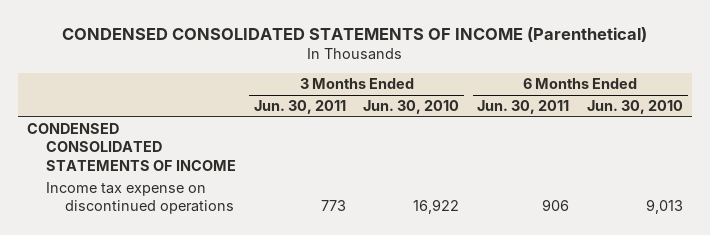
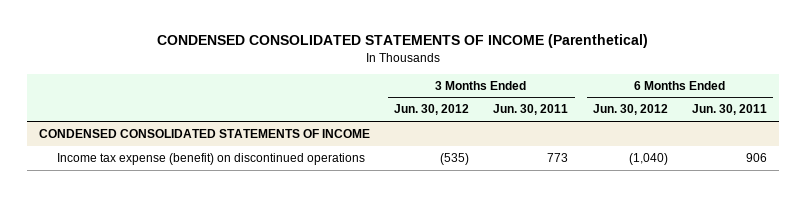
- | 3 Months Ended Jun. 30, 2011 | 3 Months Ended Jun. 30, 2010 | 6 Months Ended Jun. 30, 2011 | 6 Months Ended Jun. 30, 2010
+ | 3 Months Ended Jun. 30, 2012 | 3 Months Ended Jun. 30, 2011 | 6 Months Ended Jun. 30, 2012 | 6 Months Ended Jun. 30, 2011
- Income tax expense on discontinued operations | 773 | 16,922 | 906 | 9,013
+ Income tax expense (benefit) on discontinued operations | (535) | 773 | (1,040) | 906

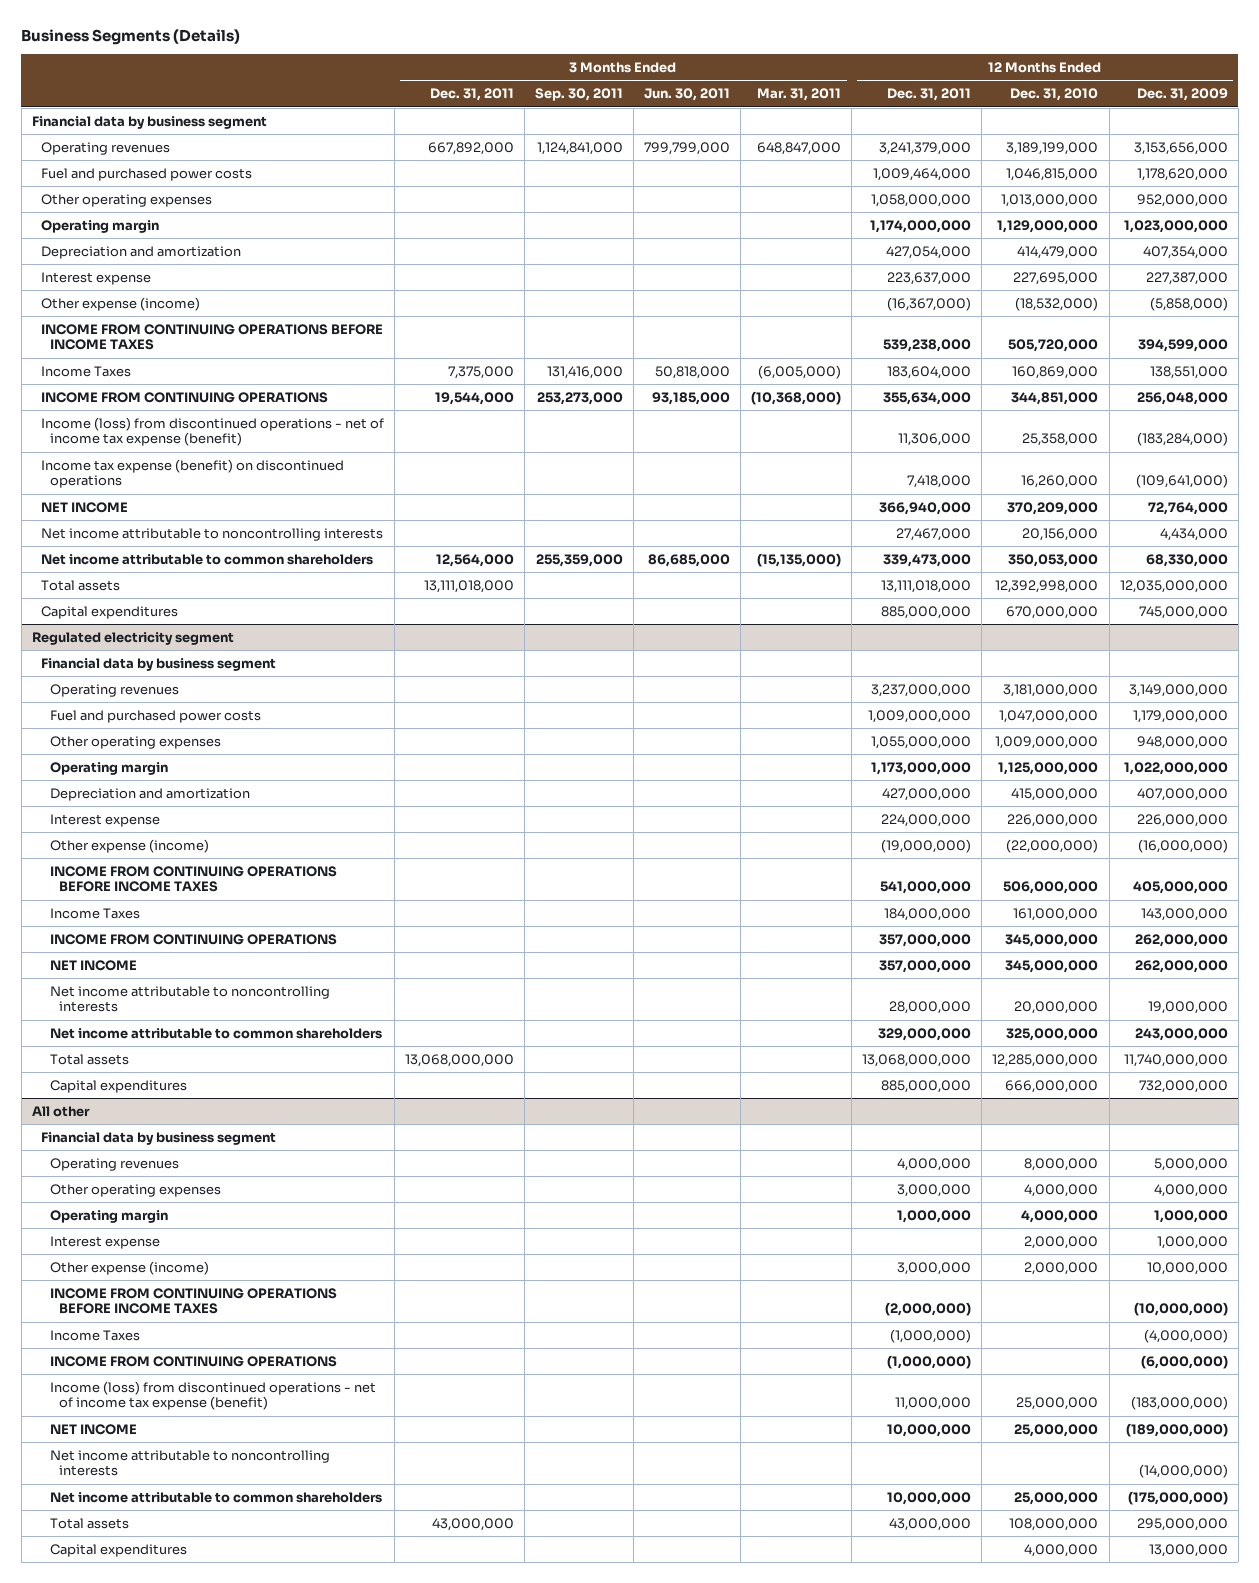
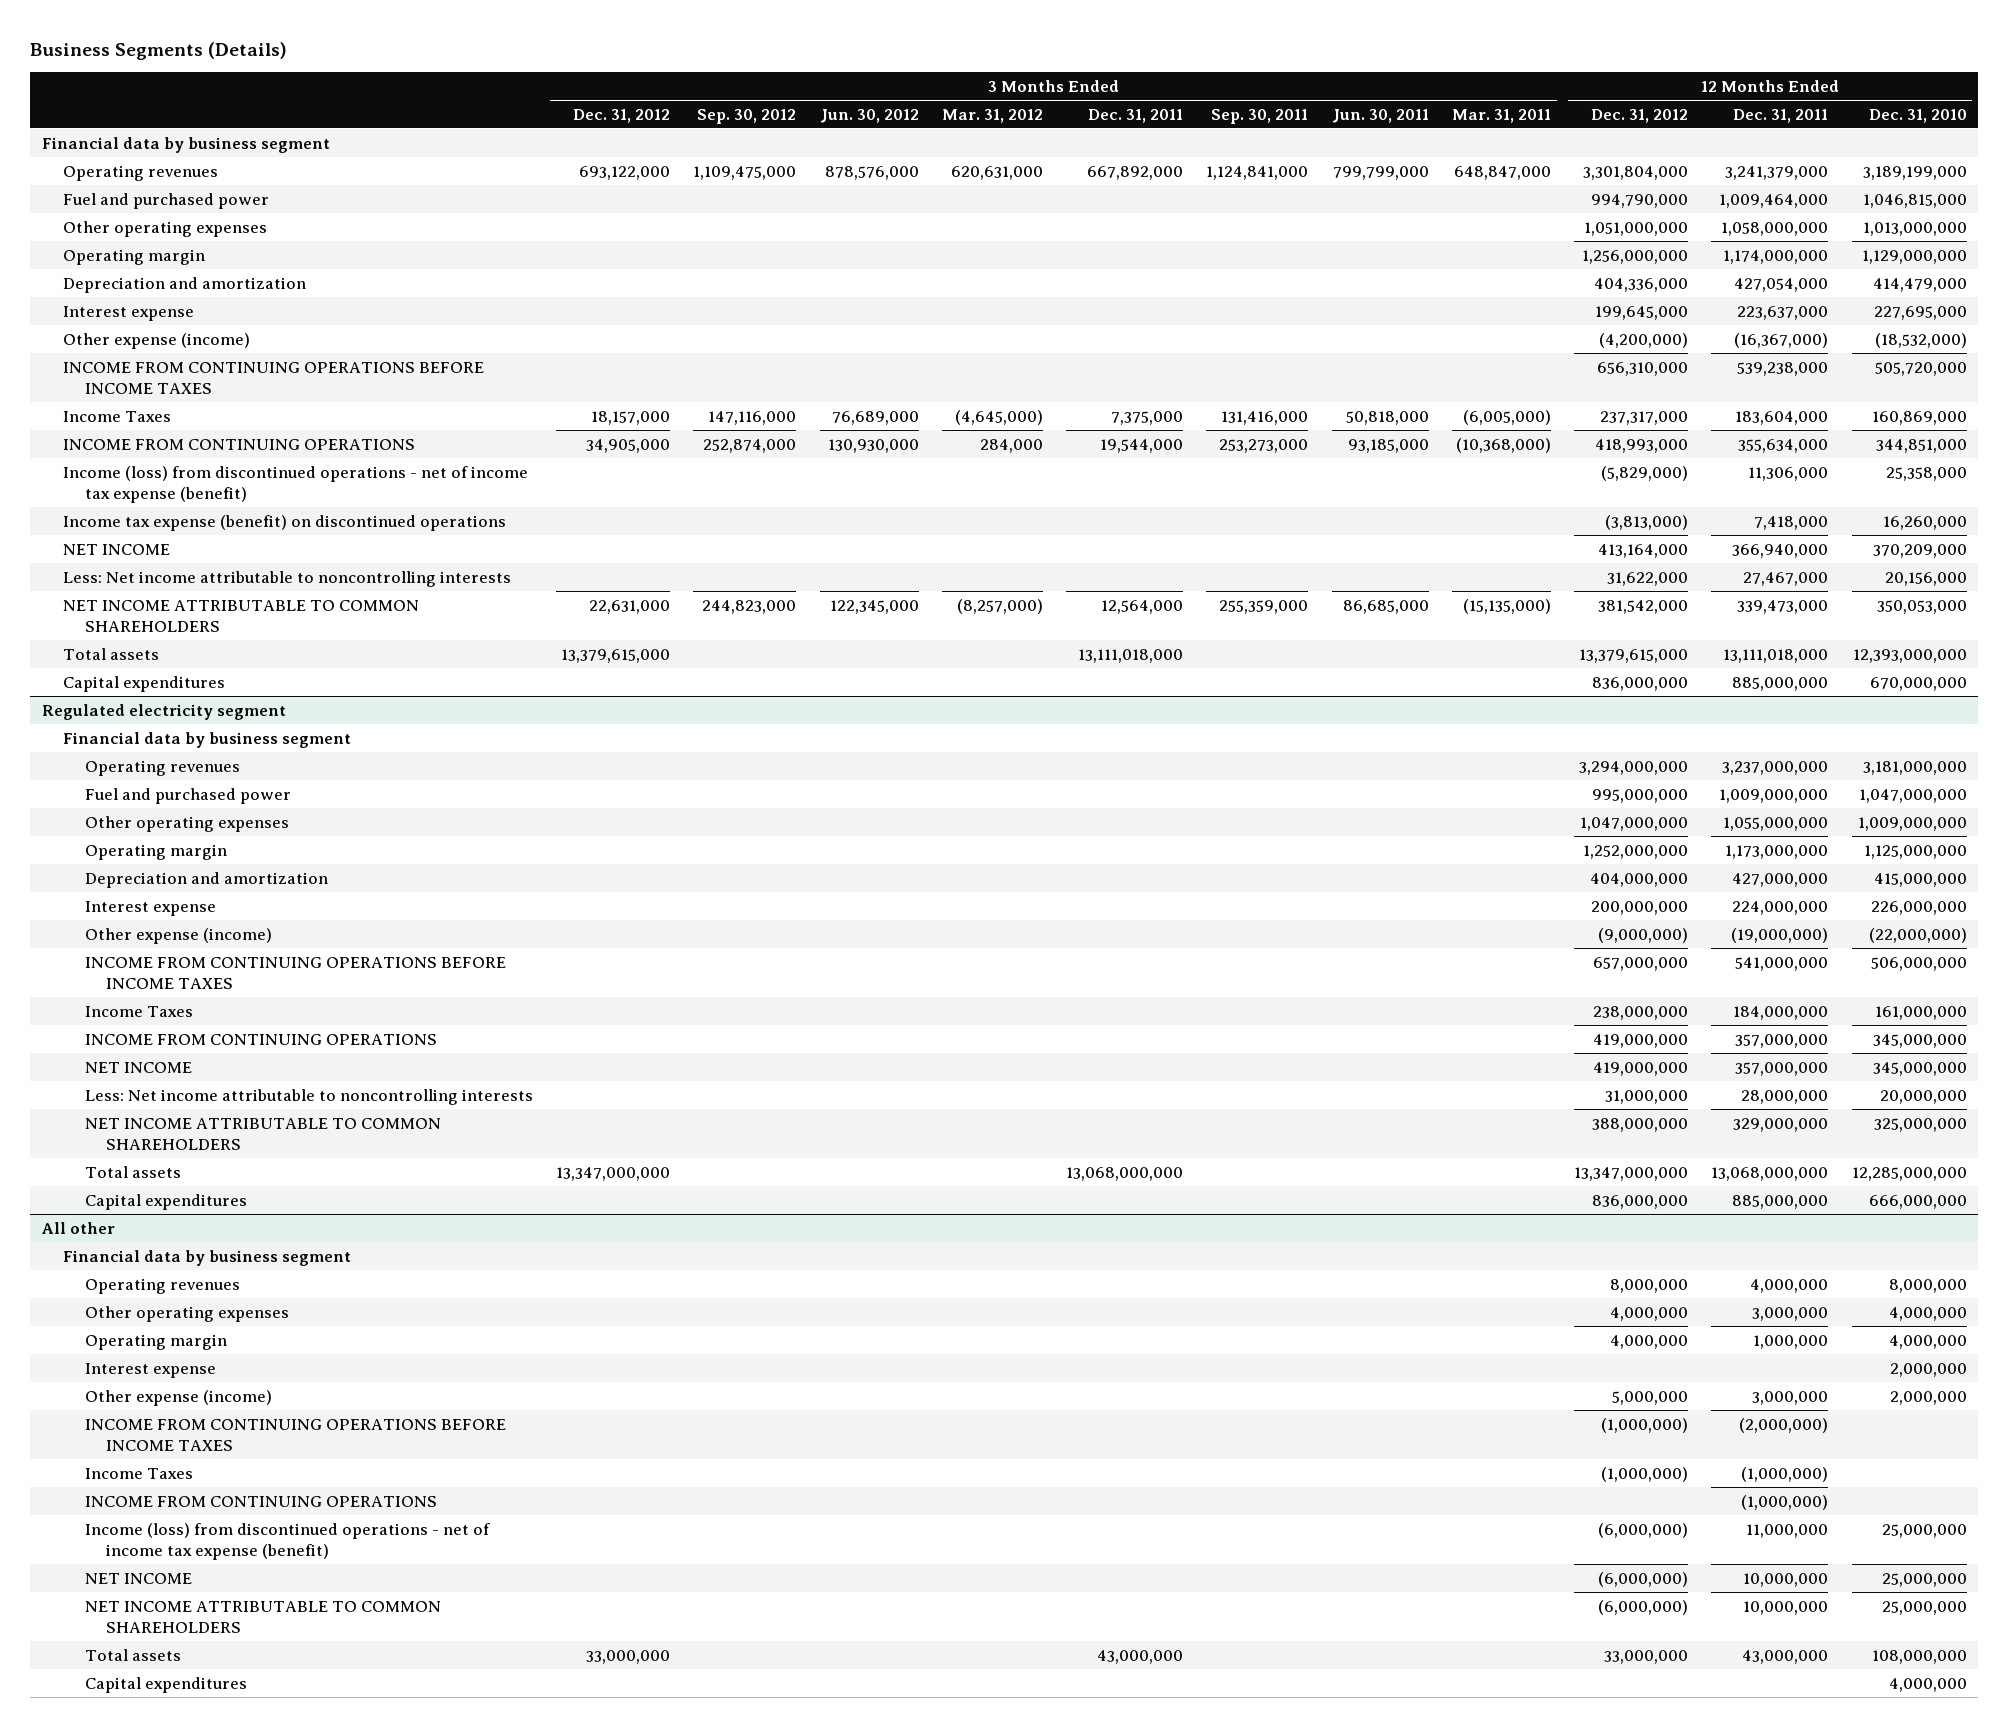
- | 3 Months Ended Dec. 31, 2011 | 3 Months Ended Sep. 30, 2011 | 3 Months Ended Jun. 30, 2011 | 3 Months Ended Mar. 31, 2011 | 12 Months Ended Dec. 31, 2011 | 12 Months Ended Dec. 31, 2010 | 12 Months Ended Dec. 31, 2009
+ | 3 Months Ended Dec. 31, 2012 | 3 Months Ended Sep. 30, 2012 | 3 Months Ended Jun. 30, 2012 | 3 Months Ended Mar. 31, 2012 | 3 Months Ended Dec. 31, 2011 | 3 Months Ended Sep. 30, 2011 | 3 Months Ended Jun. 30, 2011 | 3 Months Ended Mar. 31, 2011 | 12 Months Ended Dec. 31, 2012 | 12 Months Ended Dec. 31, 2011 | 12 Months Ended Dec. 31, 2010
- Fuel and purchased power costs | | | | | 1,009,464,000 | 1,046,815,000 | 1,178,620,000
+ Fuel and purchased power | | | | | | | | | 994,790,000 | 1,009,464,000 | 1,046,815,000
- Net income attributable to noncontrolling interests | | | | | 27,467,000 | 20,156,000 | 4,434,000
- Net income attributable to common shareholders | 12,564,000 | 255,359,000 | 86,685,000 | (15,135,000) | 339,473,000 | 350,053,000 | 68,330,000
- Total assets | 13,111,018,000 | | | | 13,111,018,000 | 12,392,998,000 | 12,035,000,000
+ Less: Net income attributable to noncontrolling interests | | | | | | | | | 31,622,000 | 27,467,000 | 20,156,000
+ NET INCOME ATTRIBUTABLE TO COMMON SHAREHOLDERS | 22,631,000 | 244,823,000 | 122,345,000 | (8,257,000) | 12,564,000 | 255,359,000 | 86,685,000 | (15,135,000) | 381,542,000 | 339,473,000 | 350,053,000
+ Total assets | 13,379,615,000 | | | | 13,111,018,000 | | | | 13,379,615,000 | 13,111,018,000 | 12,393,000,000
@ Regulated electricity segment
- Fuel and purchased power costs | | | | | 1,009,000,000 | 1,047,000,000 | 1,179,000,000
+ Fuel and purchased power | | | | | | | | | 995,000,000 | 1,009,000,000 | 1,047,000,000
- Net income attributable to noncontrolling interests | | | | | 28,000,000 | 20,000,000 | 19,000,000
- Net income attributable to common shareholders | | | | | 329,000,000 | 325,000,000 | 243,000,000
+ Less: Net income attributable to noncontrolling interests | | | | | | | | | 31,000,000 | 28,000,000 | 20,000,000
+ NET INCOME ATTRIBUTABLE TO COMMON SHAREHOLDERS | | | | | | | | | 388,000,000 | 329,000,000 | 325,000,000
@ All other
- Net income attributable to noncontrolling interests | | | | | | | (14,000,000)
- Net income attributable to common shareholders | | | | | 10,000,000 | 25,000,000 | (175,000,000)
+ NET INCOME ATTRIBUTABLE TO COMMON SHAREHOLDERS | | | | | | | | | (6,000,000) | 10,000,000 | 25,000,000

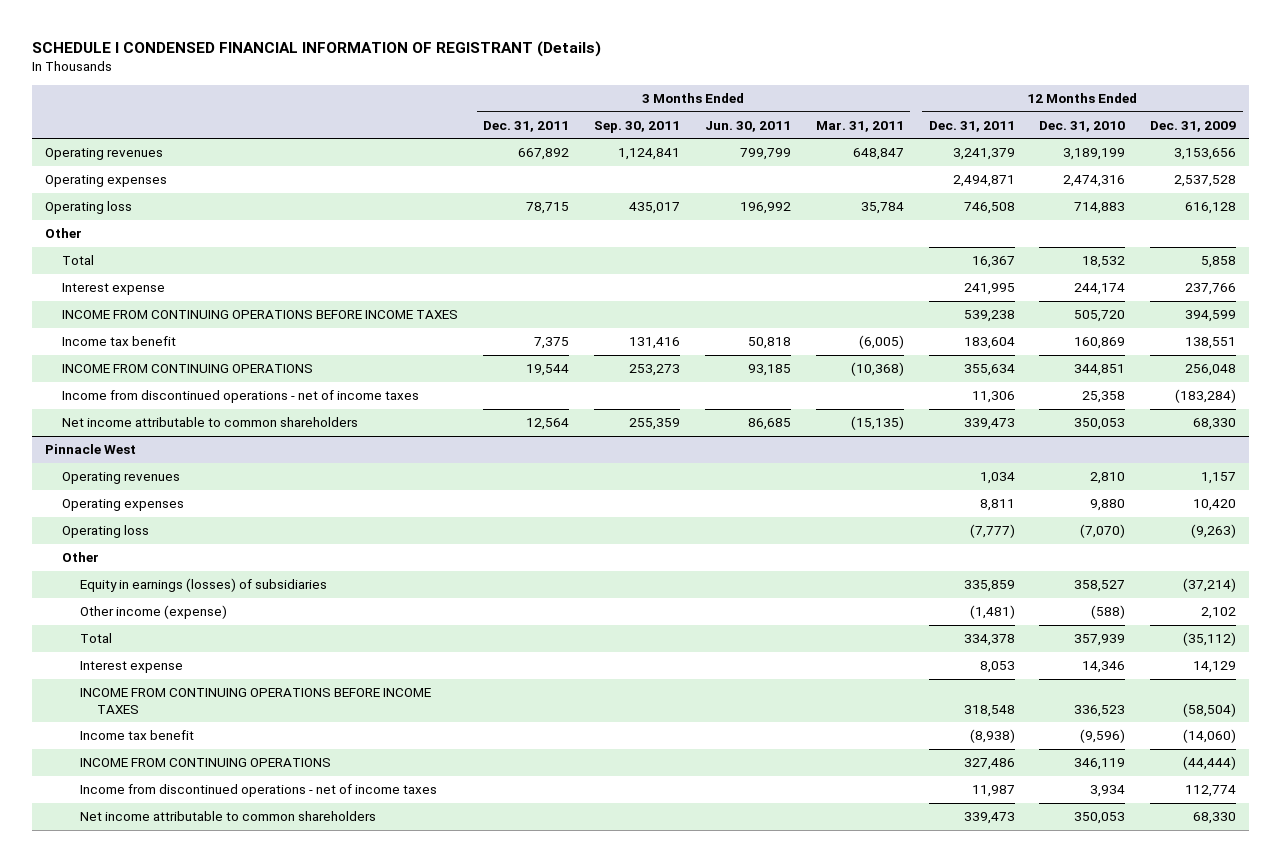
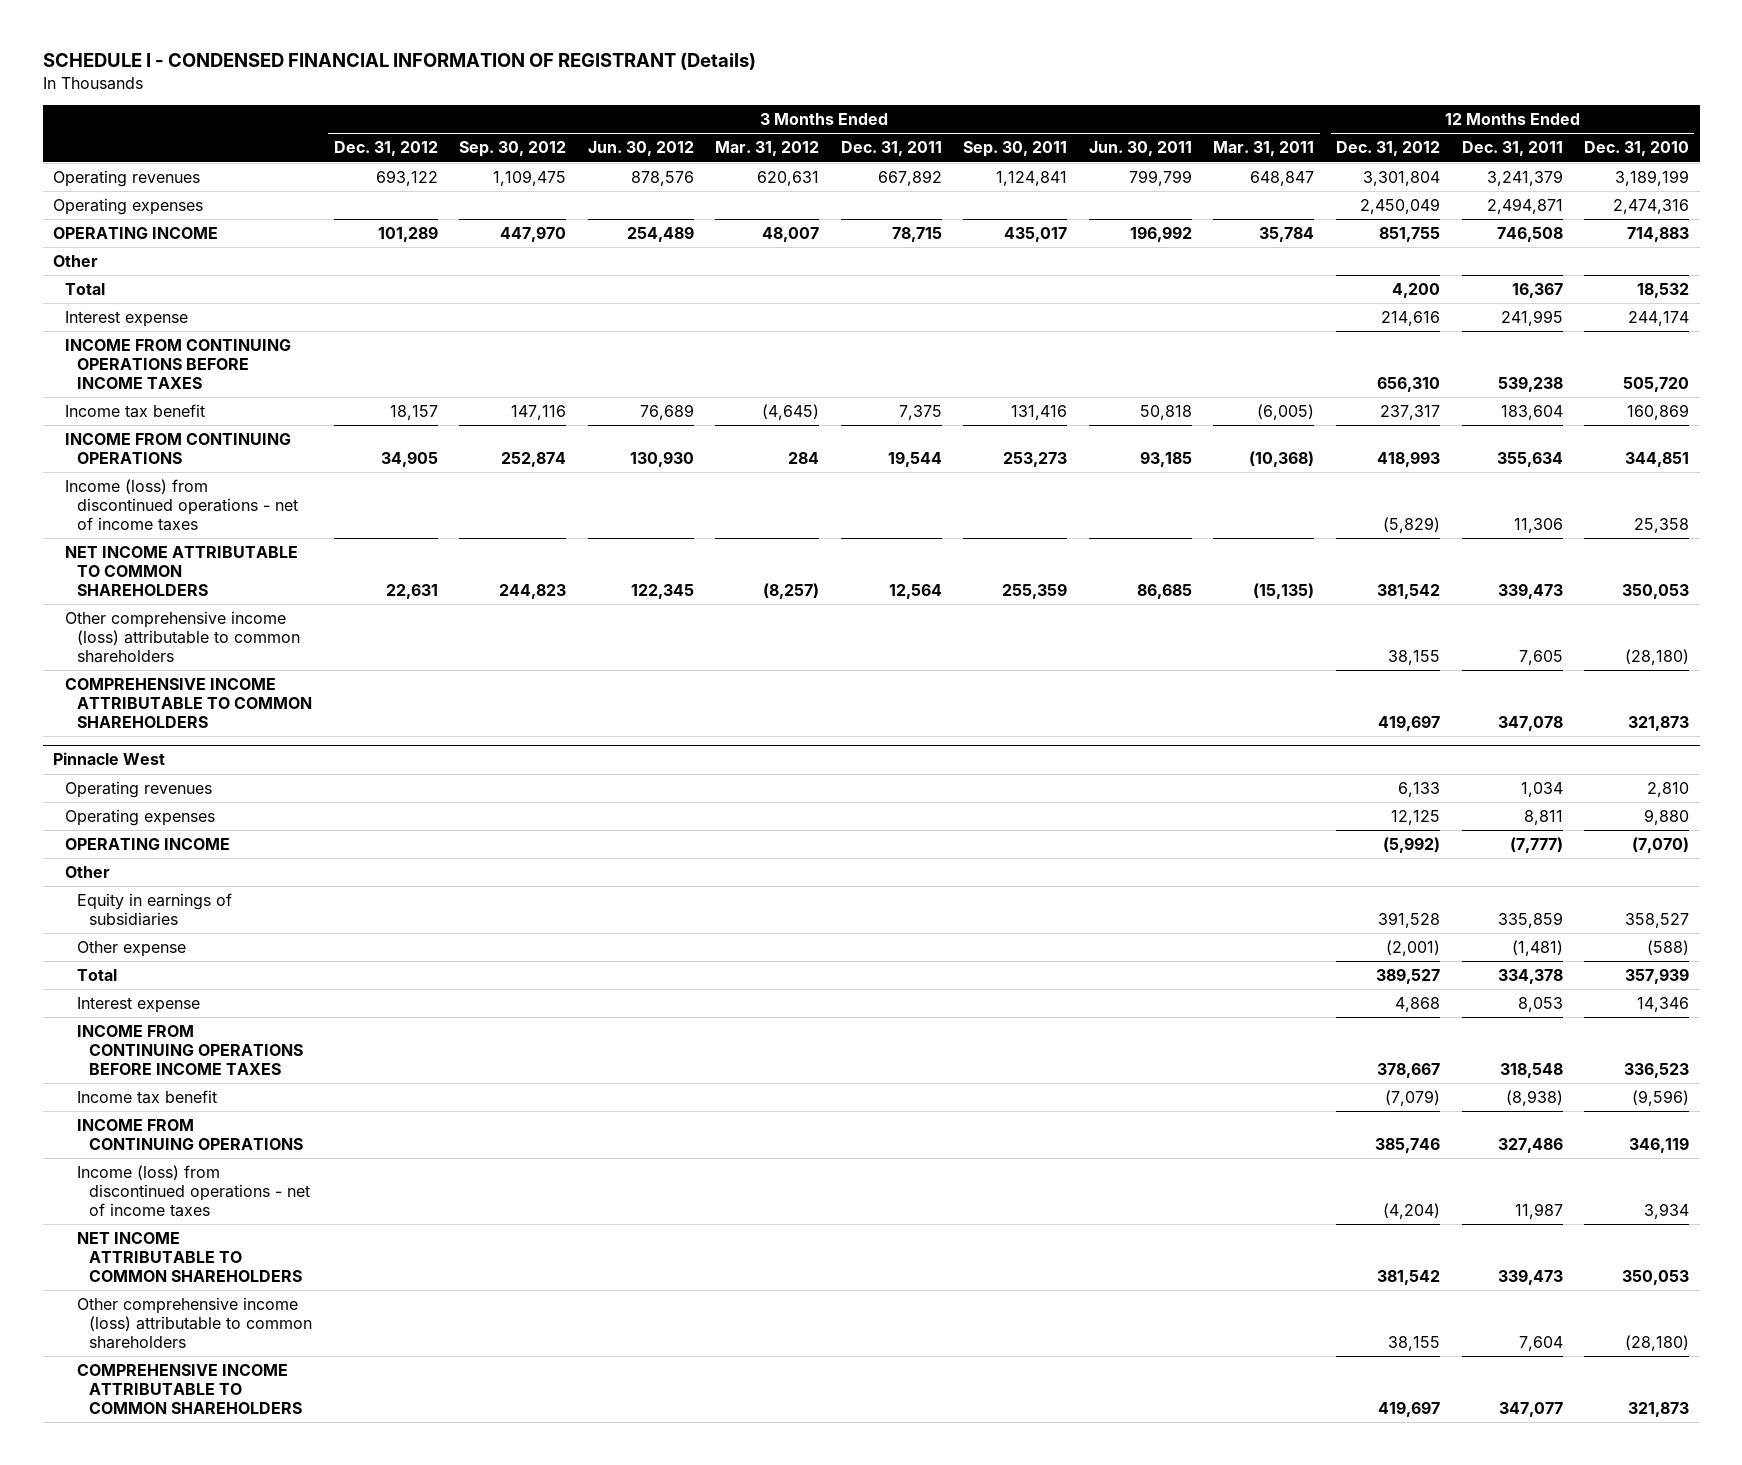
- SCHEDULE I CONDENSED FINANCIAL INFORMATION OF REGISTRANT (Details)
+ SCHEDULE I - CONDENSED FINANCIAL INFORMATION OF REGISTRANT (Details)
- | 3 Months Ended Dec. 31, 2011 | 3 Months Ended Sep. 30, 2011 | 3 Months Ended Jun. 30, 2011 | 3 Months Ended Mar. 31, 2011 | 12 Months Ended Dec. 31, 2011 | 12 Months Ended Dec. 31, 2010 | 12 Months Ended Dec. 31, 2009
+ | 3 Months Ended Dec. 31, 2012 | 3 Months Ended Sep. 30, 2012 | 3 Months Ended Jun. 30, 2012 | 3 Months Ended Mar. 31, 2012 | 3 Months Ended Dec. 31, 2011 | 3 Months Ended Sep. 30, 2011 | 3 Months Ended Jun. 30, 2011 | 3 Months Ended Mar. 31, 2011 | 12 Months Ended Dec. 31, 2012 | 12 Months Ended Dec. 31, 2011 | 12 Months Ended Dec. 31, 2010
- Operating loss | 78,715 | 435,017 | 196,992 | 35,784 | 746,508 | 714,883 | 616,128
+ OPERATING INCOME | 101,289 | 447,970 | 254,489 | 48,007 | 78,715 | 435,017 | 196,992 | 35,784 | 851,755 | 746,508 | 714,883
- Income from discontinued operations - net of income taxes | | | | | 11,306 | 25,358 | (183,284)
- Net income attributable to common shareholders | 12,564 | 255,359 | 86,685 | (15,135) | 339,473 | 350,053 | 68,330
+ Income (loss) from discontinued operations - net of income taxes | | | | | | | | | (5,829) | 11,306 | 25,358
+ NET INCOME ATTRIBUTABLE TO COMMON SHAREHOLDERS | 22,631 | 244,823 | 122,345 | (8,257) | 12,564 | 255,359 | 86,685 | (15,135) | 381,542 | 339,473 | 350,053
+ Other comprehensive income (loss) attributable to common shareholders | | | | | | | | | 38,155 | 7,605 | (28,180)
+ COMPREHENSIVE INCOME ATTRIBUTABLE TO COMMON SHAREHOLDERS | | | | | | | | | 419,697 | 347,078 | 321,873
@ Pinnacle West
- Operating loss | | | | | (7,777) | (7,070) | (9,263)
+ OPERATING INCOME | | | | | | | | | (5,992) | (7,777) | (7,070)
- Equity in earnings (losses) of subsidiaries | | | | | 335,859 | 358,527 | (37,214)
- Other income (expense) | | | | | (1,481) | (588) | 2,102
+ Equity in earnings of subsidiaries | | | | | | | | | 391,528 | 335,859 | 358,527
+ Other expense | | | | | | | | | (2,001) | (1,481) | (588)
- Income from discontinued operations - net of income taxes | | | | | 11,987 | 3,934 | 112,774
- Net income attributable to common shareholders | | | | | 339,473 | 350,053 | 68,330
+ Income (loss) from discontinued operations - net of income taxes | | | | | | | | | (4,204) | 11,987 | 3,934
+ NET INCOME ATTRIBUTABLE TO COMMON SHAREHOLDERS | | | | | | | | | 381,542 | 339,473 | 350,053
+ Other comprehensive income (loss) attributable to common shareholders | | | | | | | | | 38,155 | 7,604 | (28,180)
+ COMPREHENSIVE INCOME ATTRIBUTABLE TO COMMON SHAREHOLDERS | | | | | | | | | 419,697 | 347,077 | 321,873

